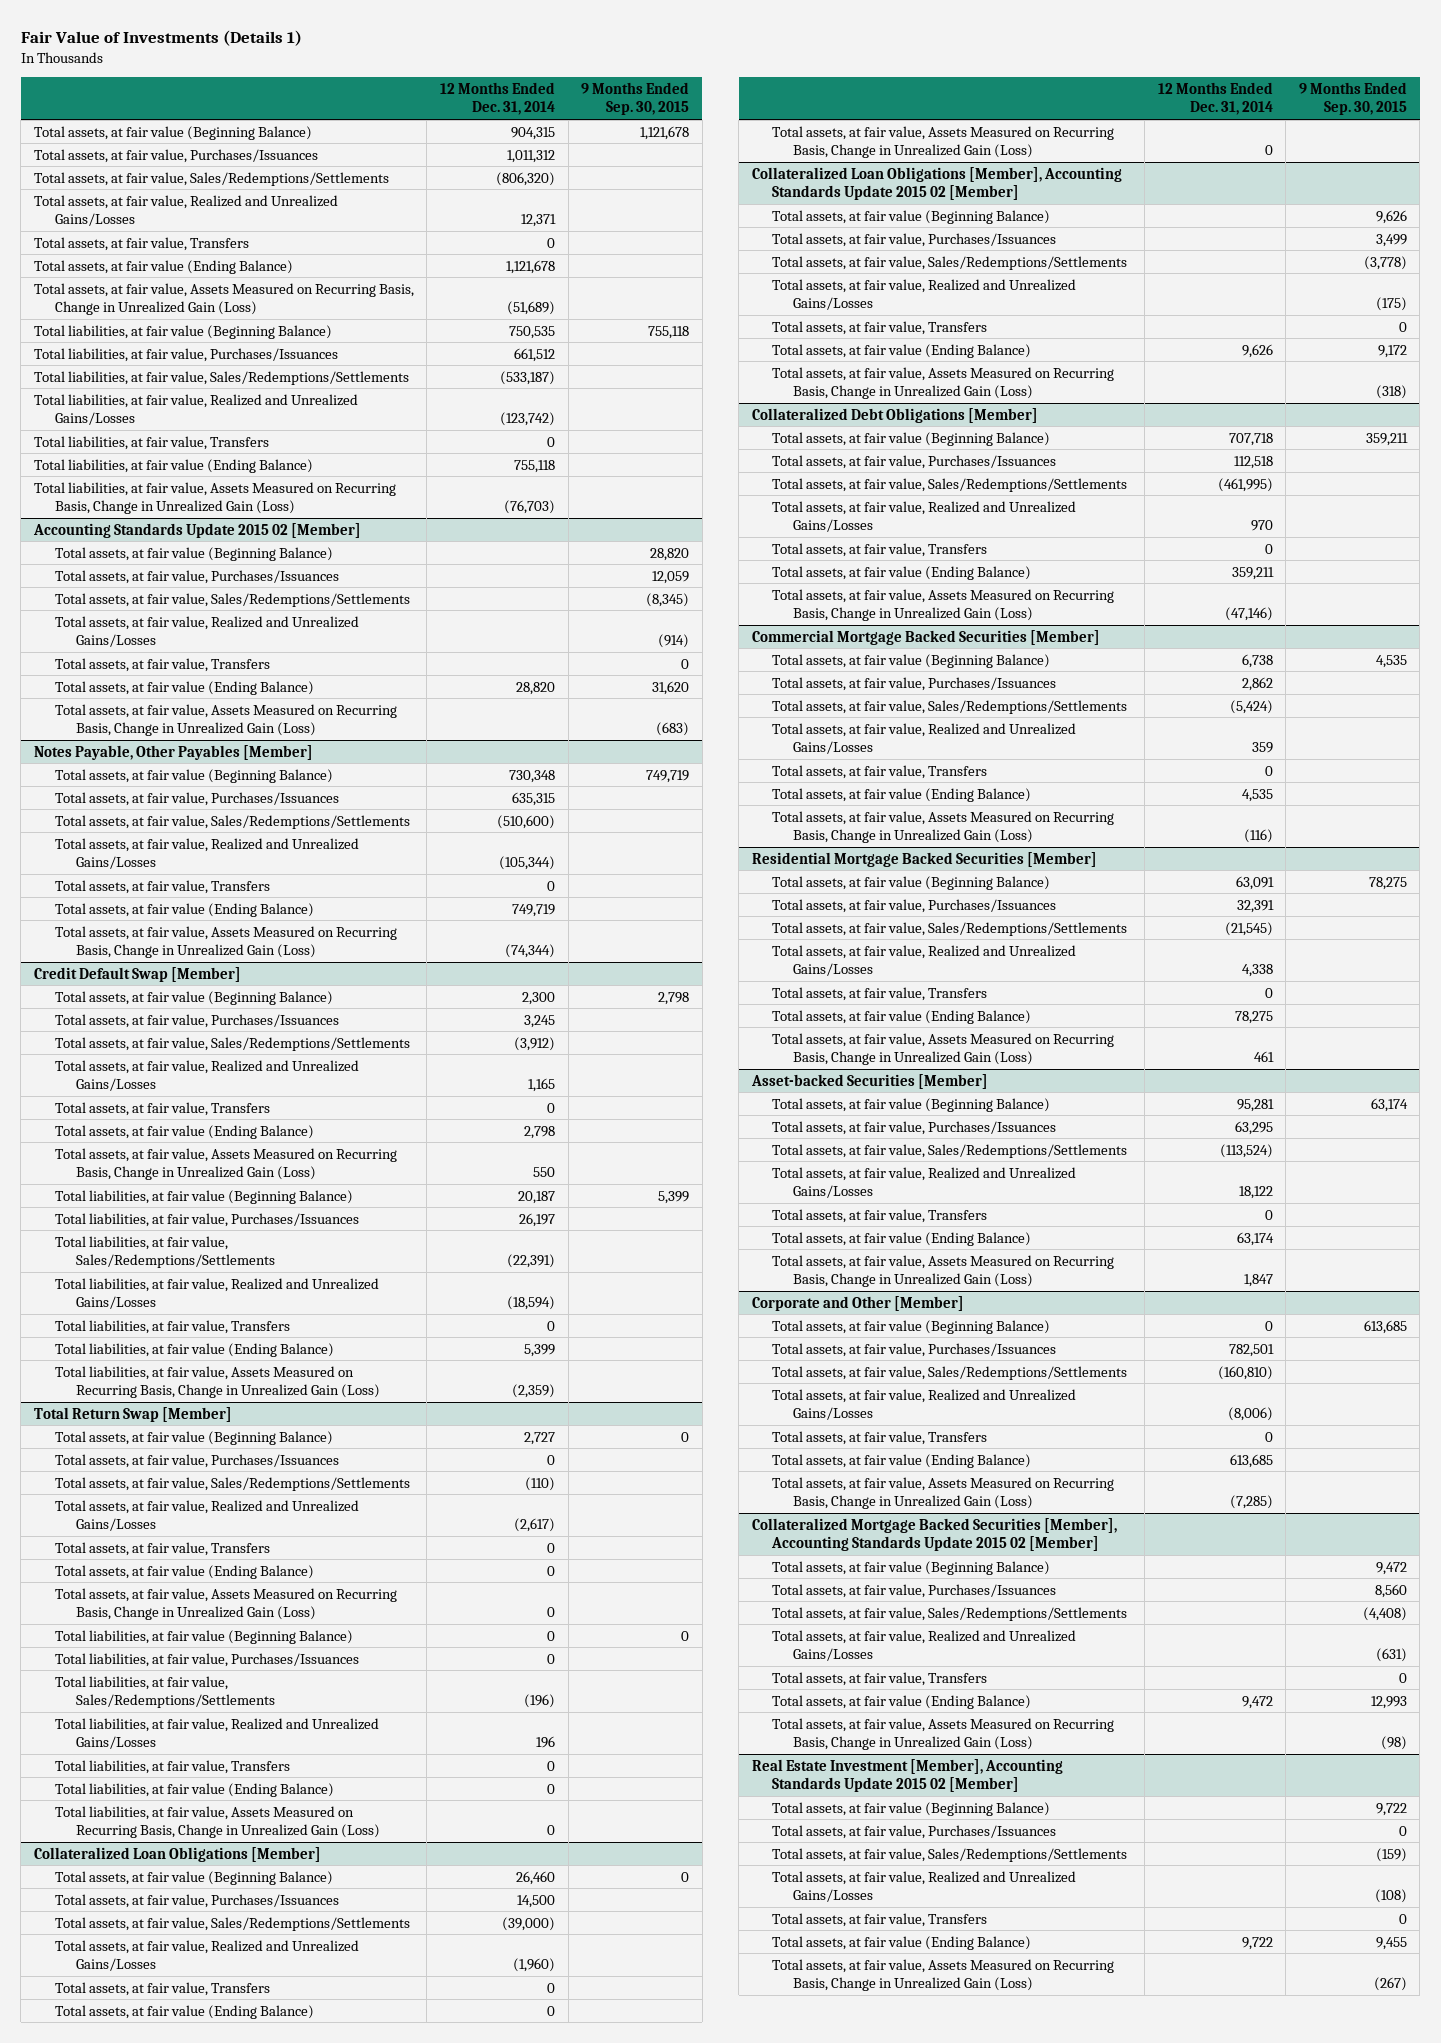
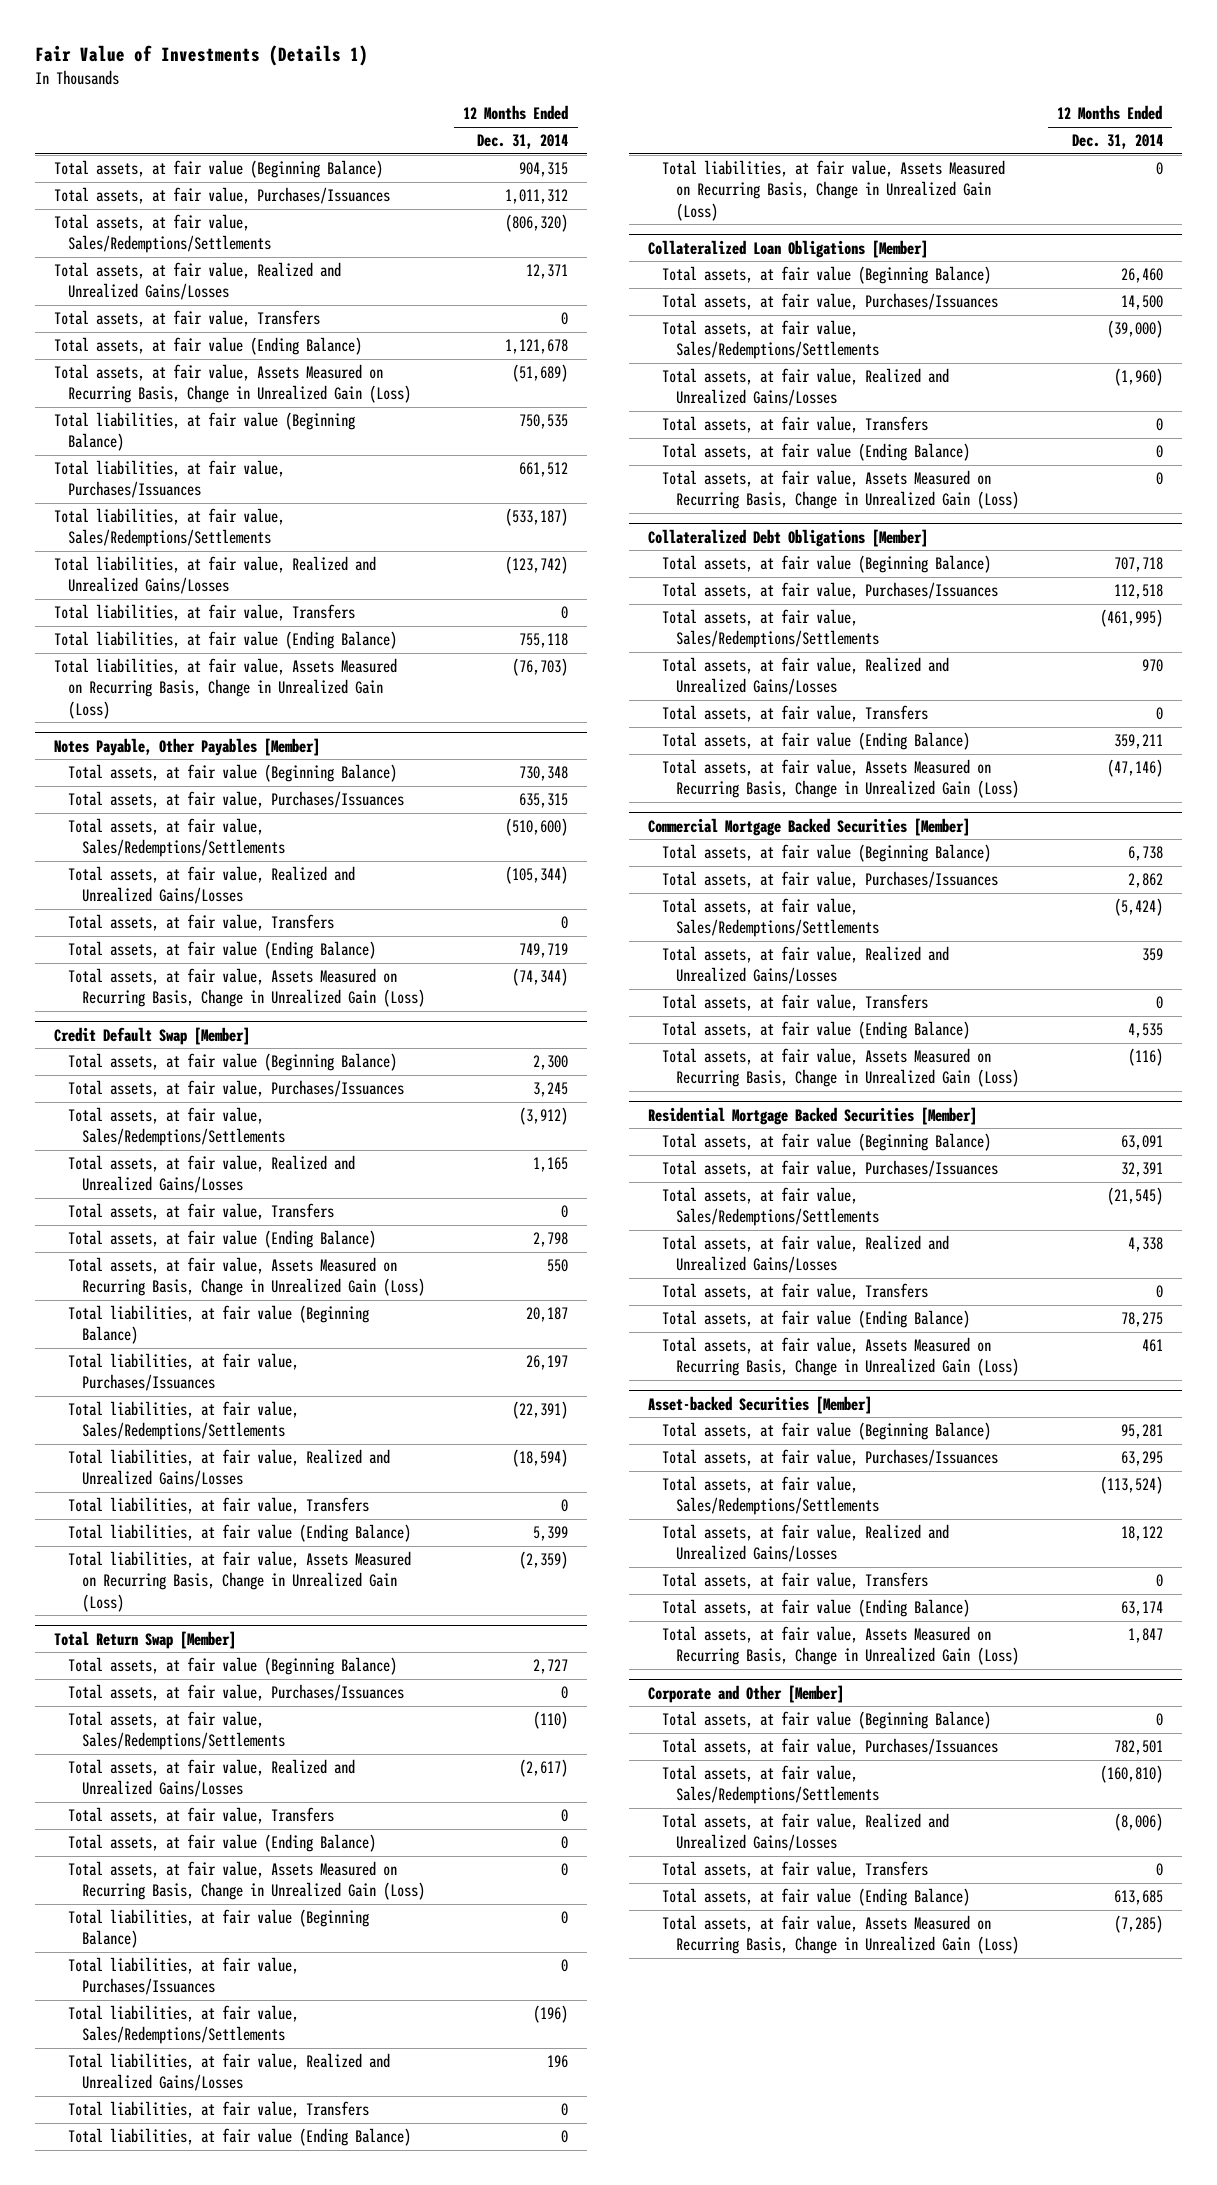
- | 12 Months Ended Dec. 31, 2014 | 9 Months Ended Sep. 30, 2015
+ | 12 Months Ended Dec. 31, 2014
- Accounting Standards Update 2015 02 [Member]
- Total assets, at fair value (Beginning Balance) | | 28,820
- Total assets, at fair value, Purchases/Issuances | | 12,059
- Total assets, at fair value, Sales/Redemptions/Settlements | | (8,345)
- Total assets, at fair value, Realized and Unrealized Gains/Losses | | (914)
- Total assets, at fair value, Transfers | | 0
- Total assets, at fair value (Ending Balance) | 28,820 | 31,620
- Total assets, at fair value, Assets Measured on Recurring Basis, Change in Unrealized Gain (Loss) | | (683)
- Collateralized Loan Obligations [Member], Accounting Standards Update 2015 02 [Member]
- Total assets, at fair value (Beginning Balance) | | 9,626
- Total assets, at fair value, Purchases/Issuances | | 3,499
- Total assets, at fair value, Sales/Redemptions/Settlements | | (3,778)
- Total assets, at fair value, Realized and Unrealized Gains/Losses | | (175)
- Total assets, at fair value, Transfers | | 0
- Total assets, at fair value (Ending Balance) | 9,626 | 9,172
- Total assets, at fair value, Assets Measured on Recurring Basis, Change in Unrealized Gain (Loss) | | (318)
- Collateralized Mortgage Backed Securities [Member], Accounting Standards Update 2015 02 [Member]
- Total assets, at fair value (Beginning Balance) | | 9,472
- Total assets, at fair value, Purchases/Issuances | | 8,560
- Total assets, at fair value, Sales/Redemptions/Settlements | | (4,408)
- Total assets, at fair value, Realized and Unrealized Gains/Losses | | (631)
- Total assets, at fair value, Transfers | | 0
- Total assets, at fair value (Ending Balance) | 9,472 | 12,993
- Total assets, at fair value, Assets Measured on Recurring Basis, Change in Unrealized Gain (Loss) | | (98)
- Real Estate Investment [Member], Accounting Standards Update 2015 02 [Member]
- Total assets, at fair value (Beginning Balance) | | 9,722
- Total assets, at fair value, Purchases/Issuances | | 0
- Total assets, at fair value, Sales/Redemptions/Settlements | | (159)
- Total assets, at fair value, Realized and Unrealized Gains/Losses | | (108)
- Total assets, at fair value, Transfers | | 0
- Total assets, at fair value (Ending Balance) | 9,722 | 9,455
- Total assets, at fair value, Assets Measured on Recurring Basis, Change in Unrealized Gain (Loss) | | (267)

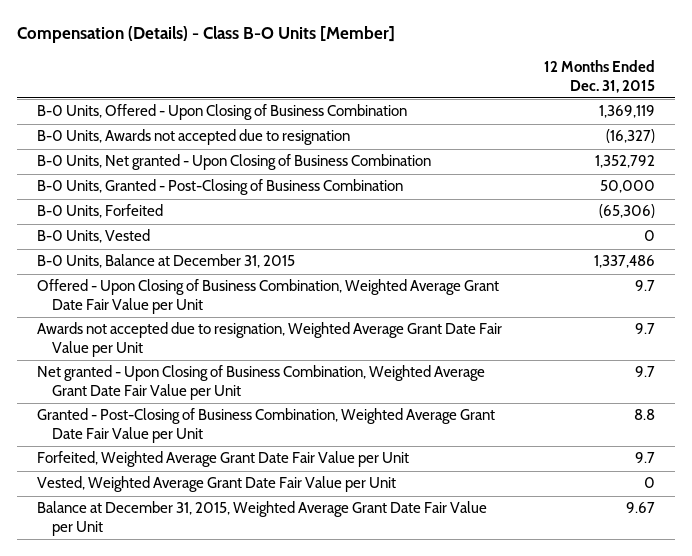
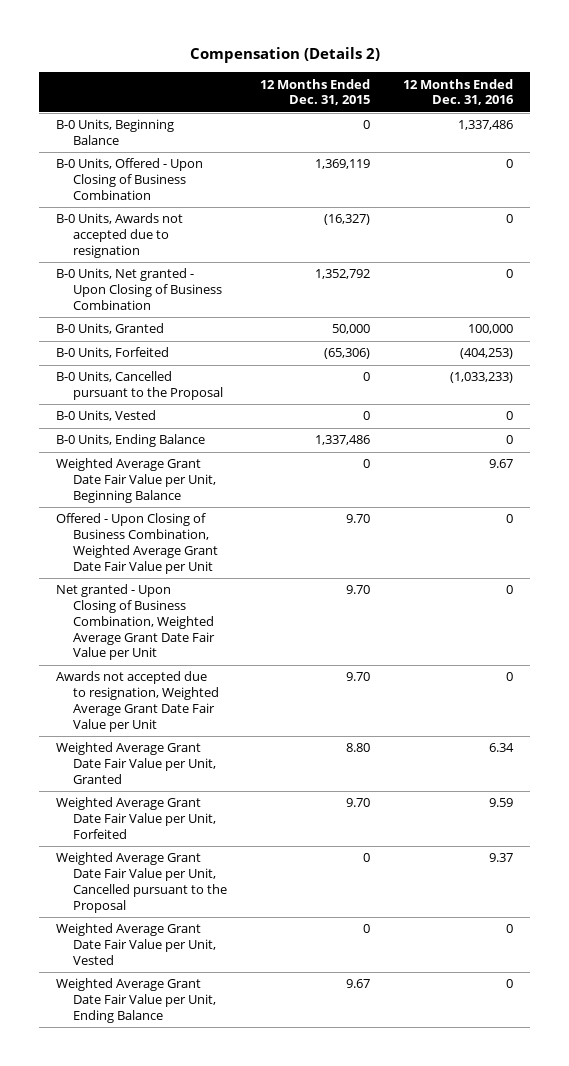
- Compensation (Details) - Class B-O Units [Member]
+ Compensation (Details 2)
- | 12 Months Ended Dec. 31, 2015
+ | 12 Months Ended Dec. 31, 2015 | 12 Months Ended Dec. 31, 2016
+ B-0 Units, Beginning Balance | 0 | 1,337,486
- B-0 Units, Granted - Post-Closing of Business Combination | 50,000
+ B-0 Units, Granted | 50,000 | 100,000
+ B-0 Units, Cancelled pursuant to the Proposal | 0 | (1,033,233)
- B-0 Units, Balance at December 31, 2015 | 1,337,486
- Offered - Upon Closing of Business Combination, Weighted Average Grant Date Fair Value per Unit | 9.7
- Awards not accepted due to resignation, Weighted Average Grant Date Fair Value per Unit | 9.7
- Net granted - Upon Closing of Business Combination, Weighted Average Grant Date Fair Value per Unit | 9.7
- Granted - Post-Closing of Business Combination, Weighted Average Grant Date Fair Value per Unit | 8.8
- Forfeited, Weighted Average Grant Date Fair Value per Unit | 9.7
- Vested, Weighted Average Grant Date Fair Value per Unit | 0
- Balance at December 31, 2015, Weighted Average Grant Date Fair Value per Unit | 9.67
+ B-0 Units, Ending Balance | 1,337,486 | 0
+ Weighted Average Grant Date Fair Value per Unit, Beginning Balance | 0 | 9.67
+ Offered - Upon Closing of Business Combination, Weighted Average Grant Date Fair Value per Unit | 9.70 | 0
+ Net granted - Upon Closing of Business Combination, Weighted Average Grant Date Fair Value per Unit | 9.70 | 0
+ Awards not accepted due to resignation, Weighted Average Grant Date Fair Value per Unit | 9.70 | 0
+ Weighted Average Grant Date Fair Value per Unit, Granted | 8.80 | 6.34
+ Weighted Average Grant Date Fair Value per Unit, Forfeited | 9.70 | 9.59
+ Weighted Average Grant Date Fair Value per Unit, Cancelled pursuant to the Proposal | 0 | 9.37
+ Weighted Average Grant Date Fair Value per Unit, Vested | 0 | 0
+ Weighted Average Grant Date Fair Value per Unit, Ending Balance | 9.67 | 0

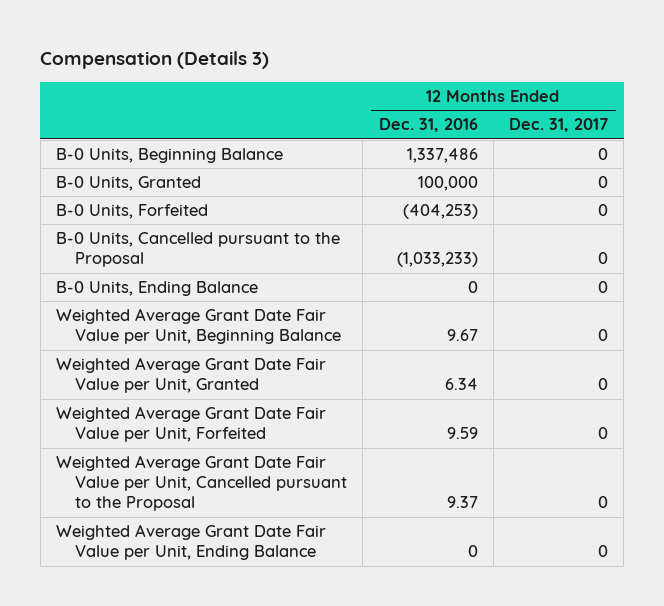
- Compensation (Details 2)
+ Compensation (Details 3)
- | 12 Months Ended Dec. 31, 2015 | 12 Months Ended Dec. 31, 2016
+ | 12 Months Ended Dec. 31, 2016 | 12 Months Ended Dec. 31, 2017
- B-0 Units, Offered - Upon Closing of Business Combination | 1,369,119 | 0
- B-0 Units, Awards not accepted due to resignation | (16,327) | 0
- B-0 Units, Net granted - Upon Closing of Business Combination | 1,352,792 | 0
- B-0 Units, Vested | 0 | 0
- Offered - Upon Closing of Business Combination, Weighted Average Grant Date Fair Value per Unit | 9.70 | 0
- Net granted - Upon Closing of Business Combination, Weighted Average Grant Date Fair Value per Unit | 9.70 | 0
- Awards not accepted due to resignation, Weighted Average Grant Date Fair Value per Unit | 9.70 | 0
- Weighted Average Grant Date Fair Value per Unit, Vested | 0 | 0

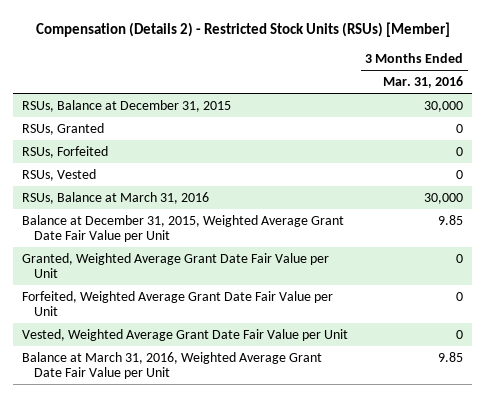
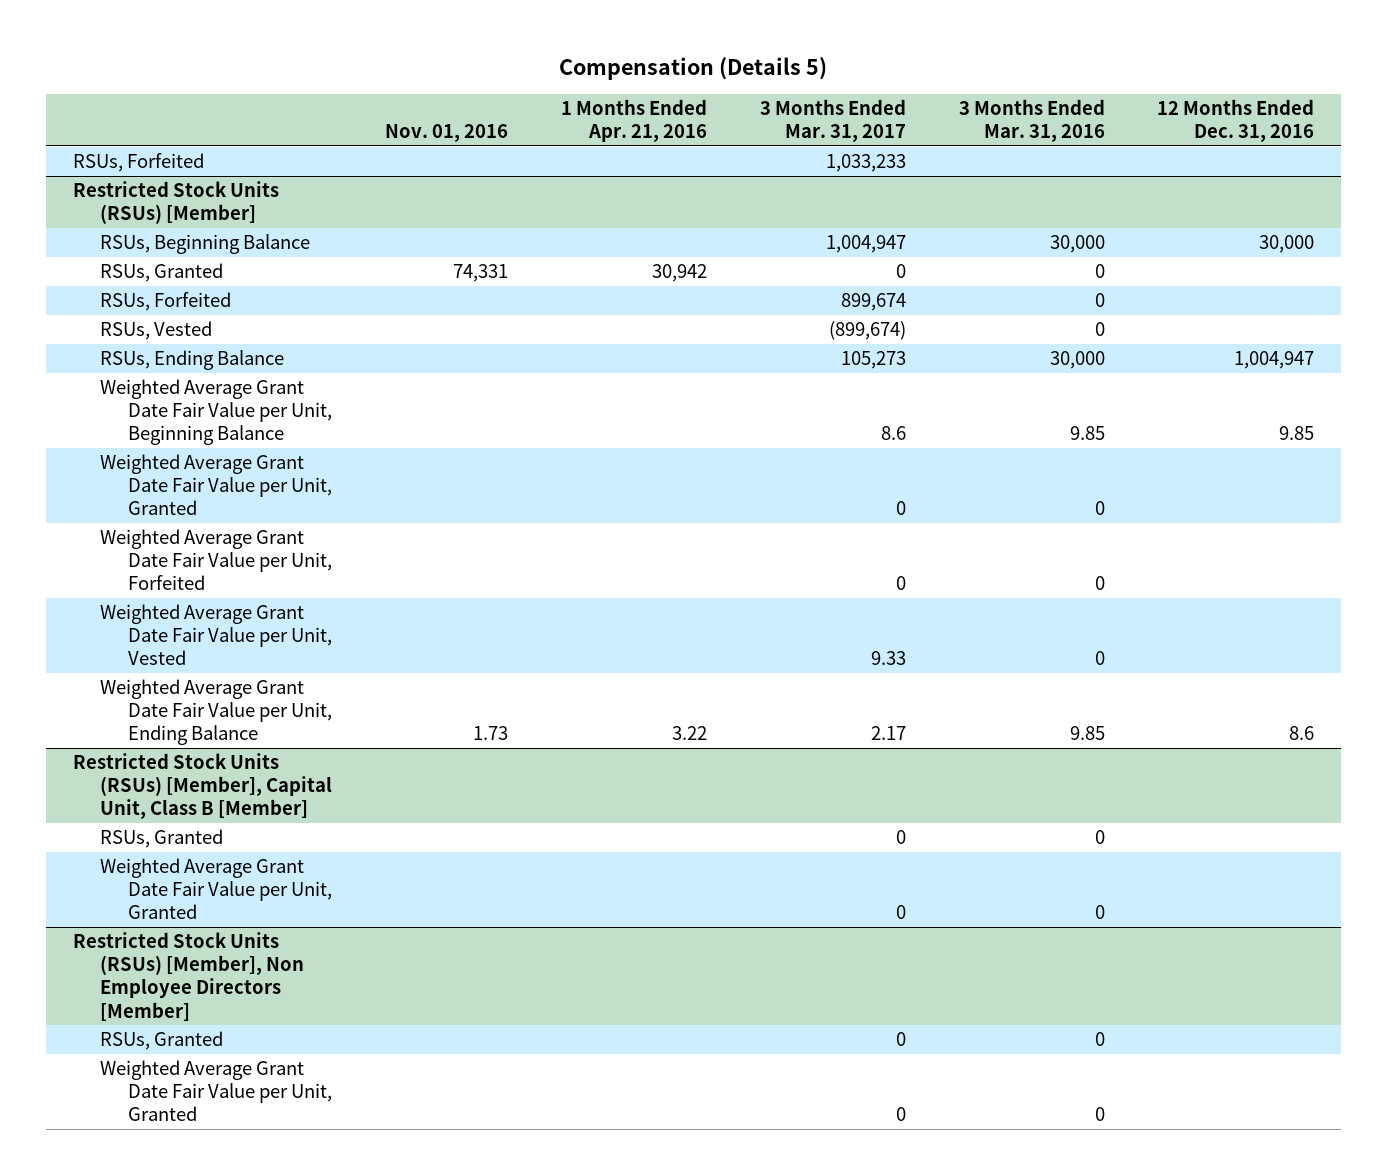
- Compensation (Details 2) - Restricted Stock Units (RSUs) [Member]
+ Compensation (Details 5)
- | 3 Months Ended Mar. 31, 2016
+ | Nov. 01, 2016 | 1 Months Ended Apr. 21, 2016 | 3 Months Ended Mar. 31, 2017 | 3 Months Ended Mar. 31, 2016 | 12 Months Ended Dec. 31, 2016
- RSUs, Balance at December 31, 2015 | 30,000
+ RSUs, Forfeited | | | 1,033,233 | |
+ Restricted Stock Units (RSUs) [Member]
+ RSUs, Beginning Balance | | | 1,004,947 | 30,000 | 30,000
- RSUs, Balance at March 31, 2016 | 30,000
- Balance at December 31, 2015, Weighted Average Grant Date Fair Value per Unit | 9.85
- Granted, Weighted Average Grant Date Fair Value per Unit | 0
- Forfeited, Weighted Average Grant Date Fair Value per Unit | 0
- Vested, Weighted Average Grant Date Fair Value per Unit | 0
- Balance at March 31, 2016, Weighted Average Grant Date Fair Value per Unit | 9.85
+ RSUs, Ending Balance | | | 105,273 | 30,000 | 1,004,947
+ Weighted Average Grant Date Fair Value per Unit, Beginning Balance | | | 8.6 | 9.85 | 9.85
+ Weighted Average Grant Date Fair Value per Unit, Granted | | | 0 | 0 |
+ Weighted Average Grant Date Fair Value per Unit, Forfeited | | | 0 | 0 |
+ Weighted Average Grant Date Fair Value per Unit, Vested | | | 9.33 | 0 |
+ Weighted Average Grant Date Fair Value per Unit, Ending Balance | 1.73 | 3.22 | 2.17 | 9.85 | 8.6
+ Restricted Stock Units (RSUs) [Member], Capital Unit, Class B [Member]
+ RSUs, Granted | | | 0 | 0 |
+ Weighted Average Grant Date Fair Value per Unit, Granted | | | 0 | 0 |
+ Restricted Stock Units (RSUs) [Member], Non Employee Directors [Member]
+ RSUs, Granted | | | 0 | 0 |
+ Weighted Average Grant Date Fair Value per Unit, Granted | | | 0 | 0 |

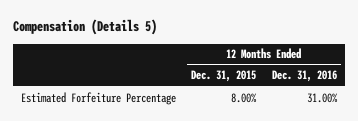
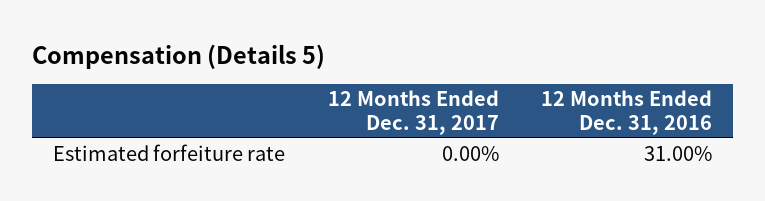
- | 12 Months Ended Dec. 31, 2015 | 12 Months Ended Dec. 31, 2016
+ | 12 Months Ended Dec. 31, 2017 | 12 Months Ended Dec. 31, 2016
- Estimated Forfeiture Percentage | 8.00% | 31.00%
+ Estimated forfeiture rate | 0.00% | 31.00%

